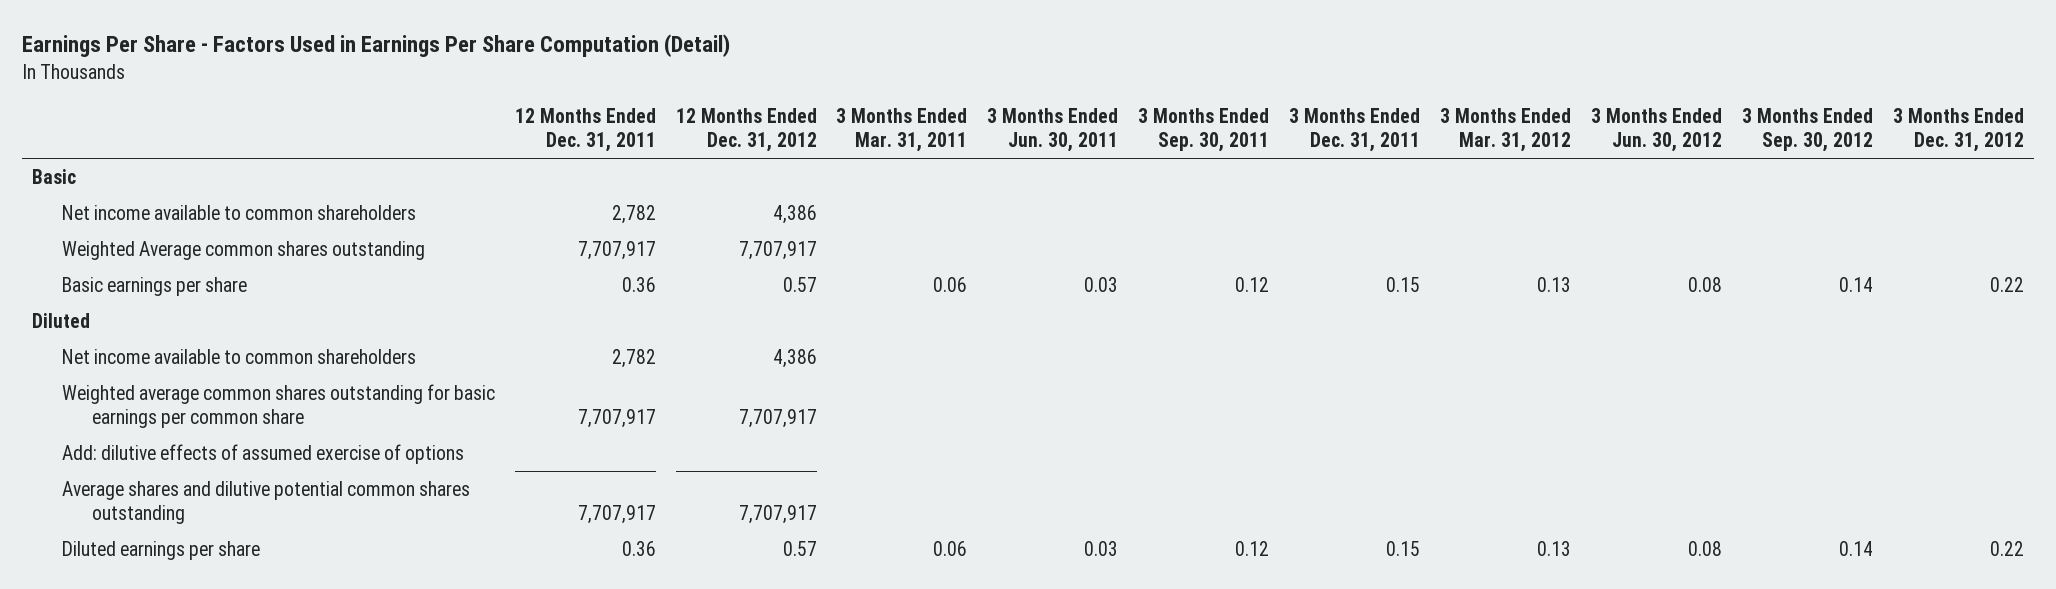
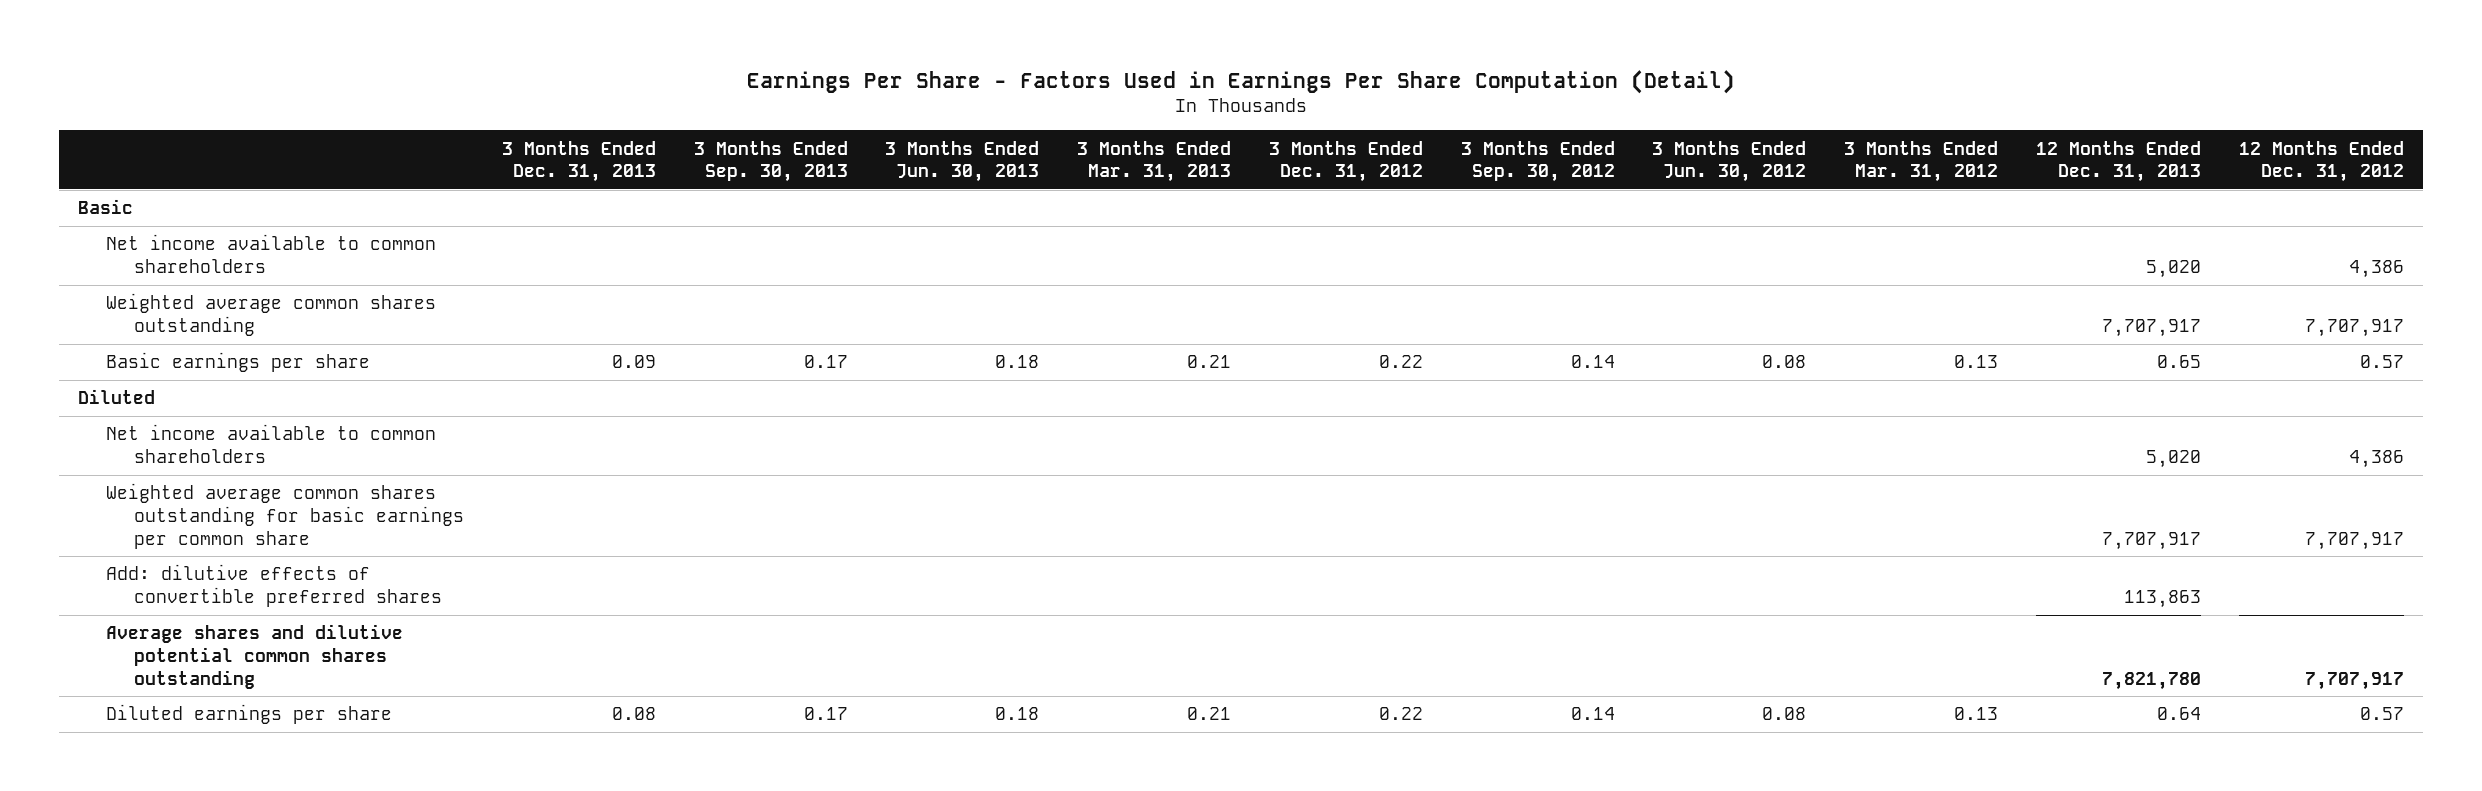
- | 12 Months Ended Dec. 31, 2011 | 12 Months Ended Dec. 31, 2012 | 3 Months Ended Mar. 31, 2011 | 3 Months Ended Jun. 30, 2011 | 3 Months Ended Sep. 30, 2011 | 3 Months Ended Dec. 31, 2011 | 3 Months Ended Mar. 31, 2012 | 3 Months Ended Jun. 30, 2012 | 3 Months Ended Sep. 30, 2012 | 3 Months Ended Dec. 31, 2012
+ | 3 Months Ended Dec. 31, 2013 | 3 Months Ended Sep. 30, 2013 | 3 Months Ended Jun. 30, 2013 | 3 Months Ended Mar. 31, 2013 | 3 Months Ended Dec. 31, 2012 | 3 Months Ended Sep. 30, 2012 | 3 Months Ended Jun. 30, 2012 | 3 Months Ended Mar. 31, 2012 | 12 Months Ended Dec. 31, 2013 | 12 Months Ended Dec. 31, 2012
- Weighted Average common shares outstanding | 7,707,917 | 7,707,917 | | | | | | | |
+ Weighted average common shares outstanding | | | | | | | | | 7,707,917 | 7,707,917
- Add: dilutive effects of assumed exercise of options
+ Add: dilutive effects of convertible preferred shares | | | | | | | | | 113,863 |

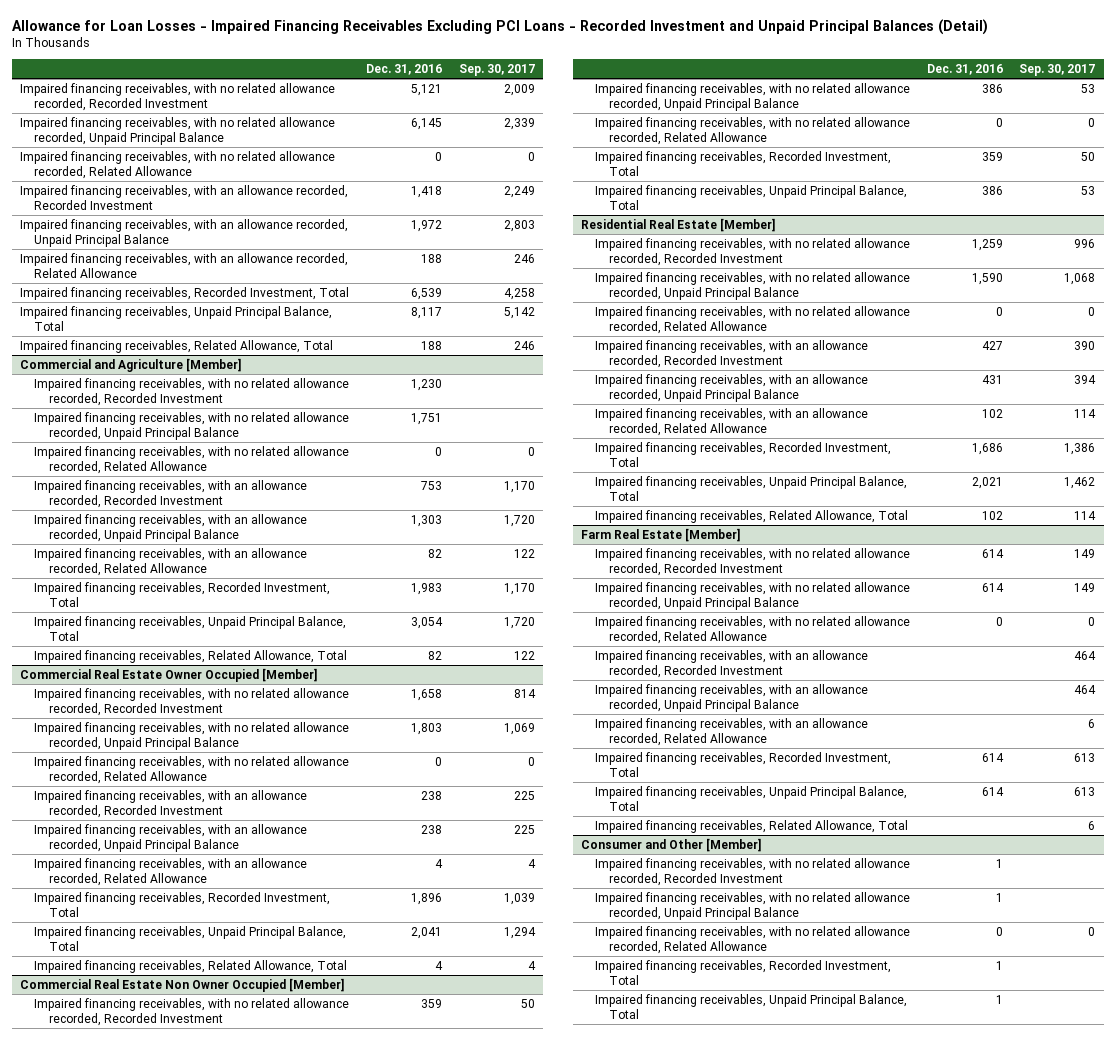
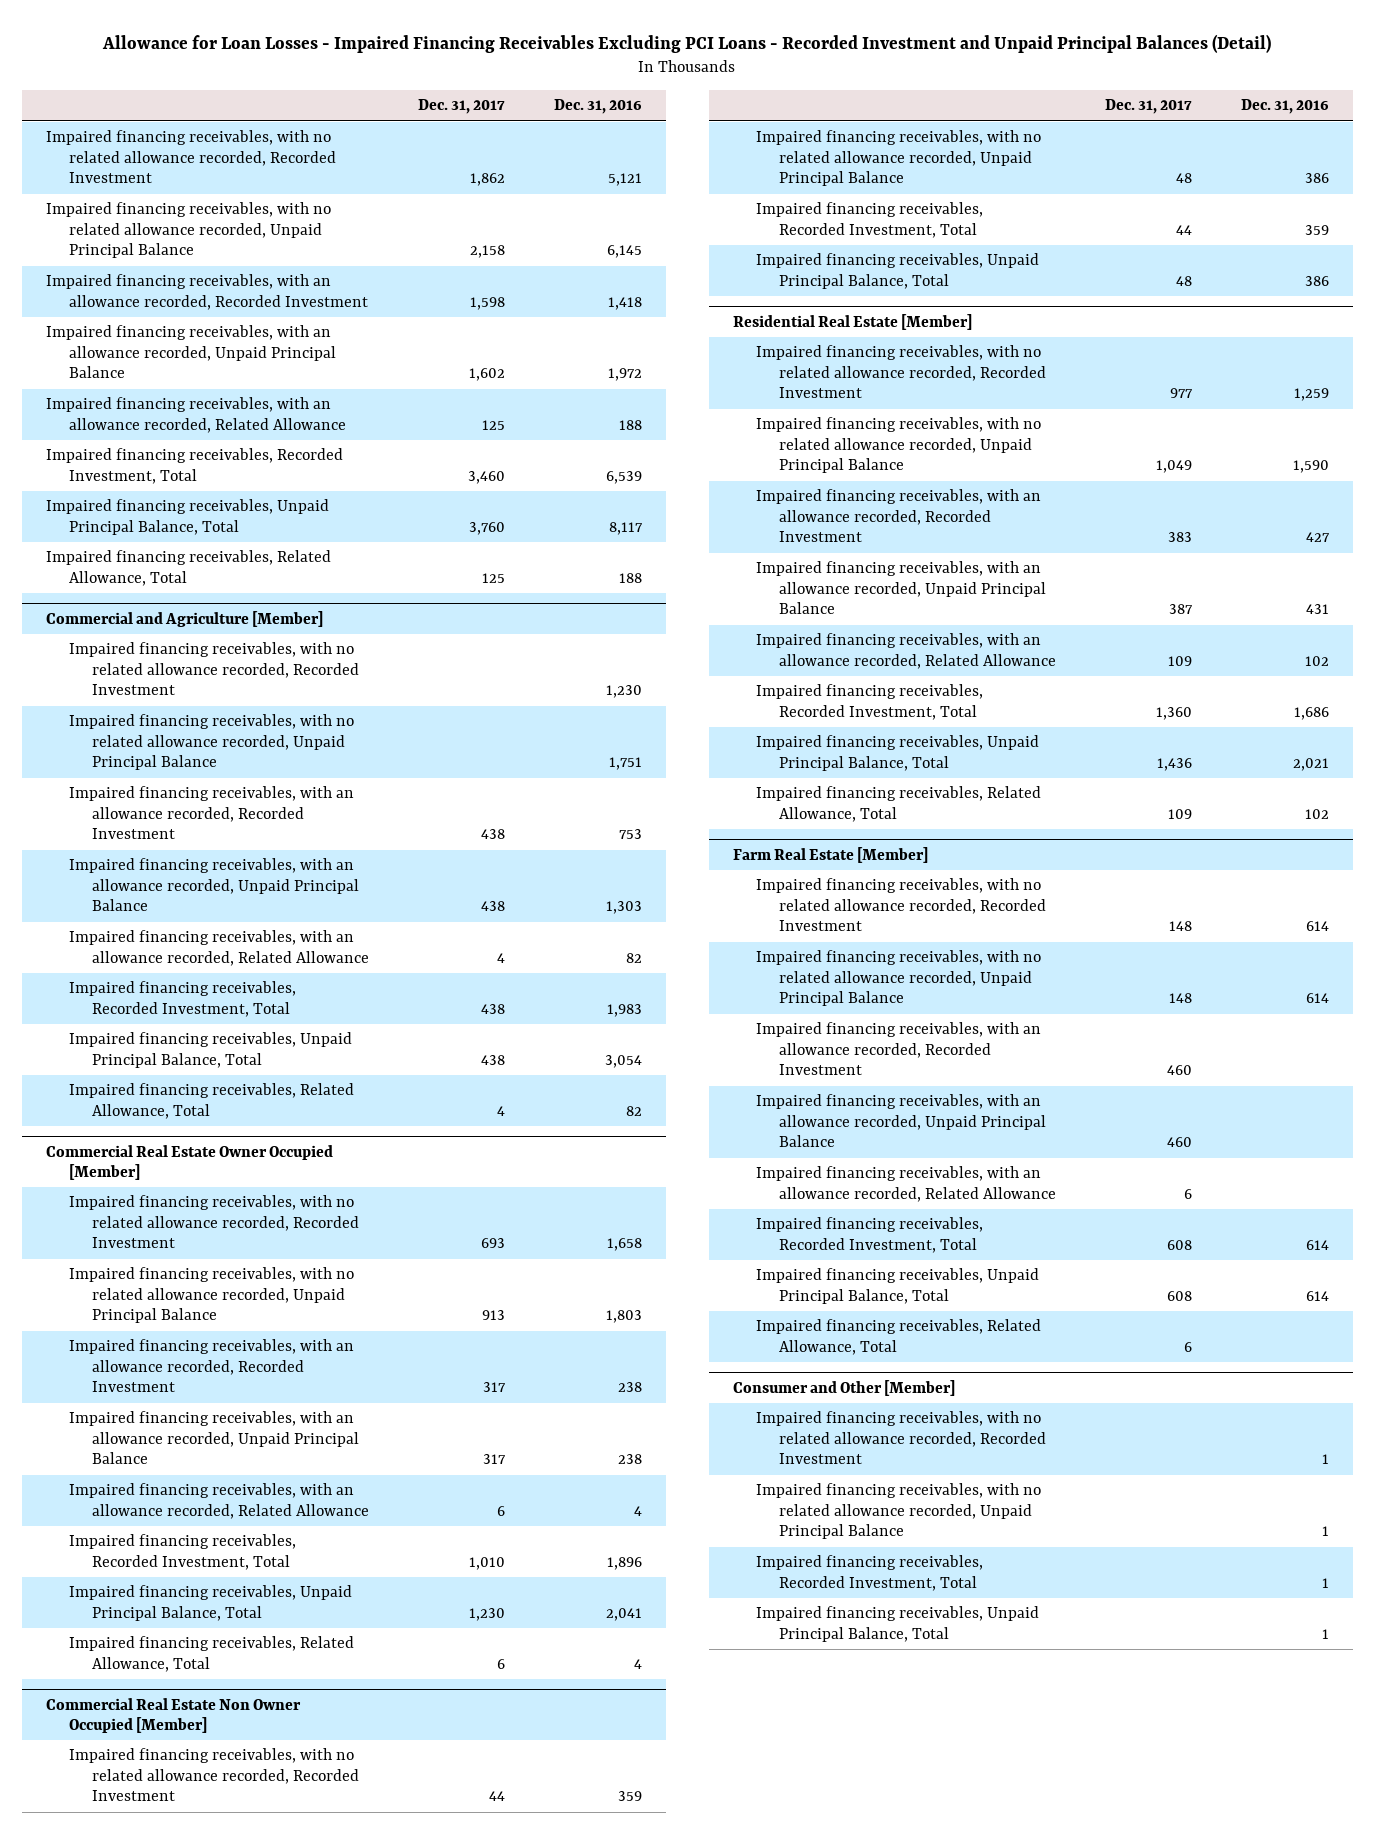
- | Dec. 31, 2016 | Sep. 30, 2017
+ | Dec. 31, 2017 | Dec. 31, 2016
- Impaired financing receivables, with no related allowance recorded, Related Allowance | 0 | 0
@ Commercial and Agriculture [Member]
- Impaired financing receivables, with no related allowance recorded, Related Allowance | 0 | 0
@ Commercial Real Estate Owner Occupied [Member]
- Impaired financing receivables, with no related allowance recorded, Related Allowance | 0 | 0
@ Commercial Real Estate Non Owner Occupied [Member]
- Impaired financing receivables, with no related allowance recorded, Related Allowance | 0 | 0
@ Residential Real Estate [Member]
- Impaired financing receivables, with no related allowance recorded, Related Allowance | 0 | 0
@ Farm Real Estate [Member]
- Impaired financing receivables, with no related allowance recorded, Related Allowance | 0 | 0
@ Consumer and Other [Member]
- Impaired financing receivables, with no related allowance recorded, Related Allowance | 0 | 0

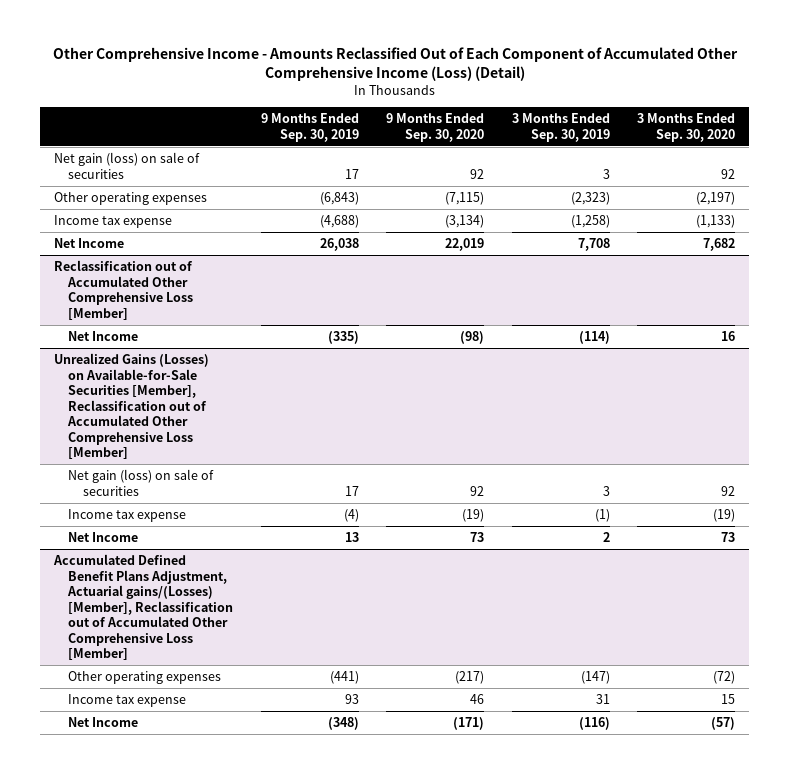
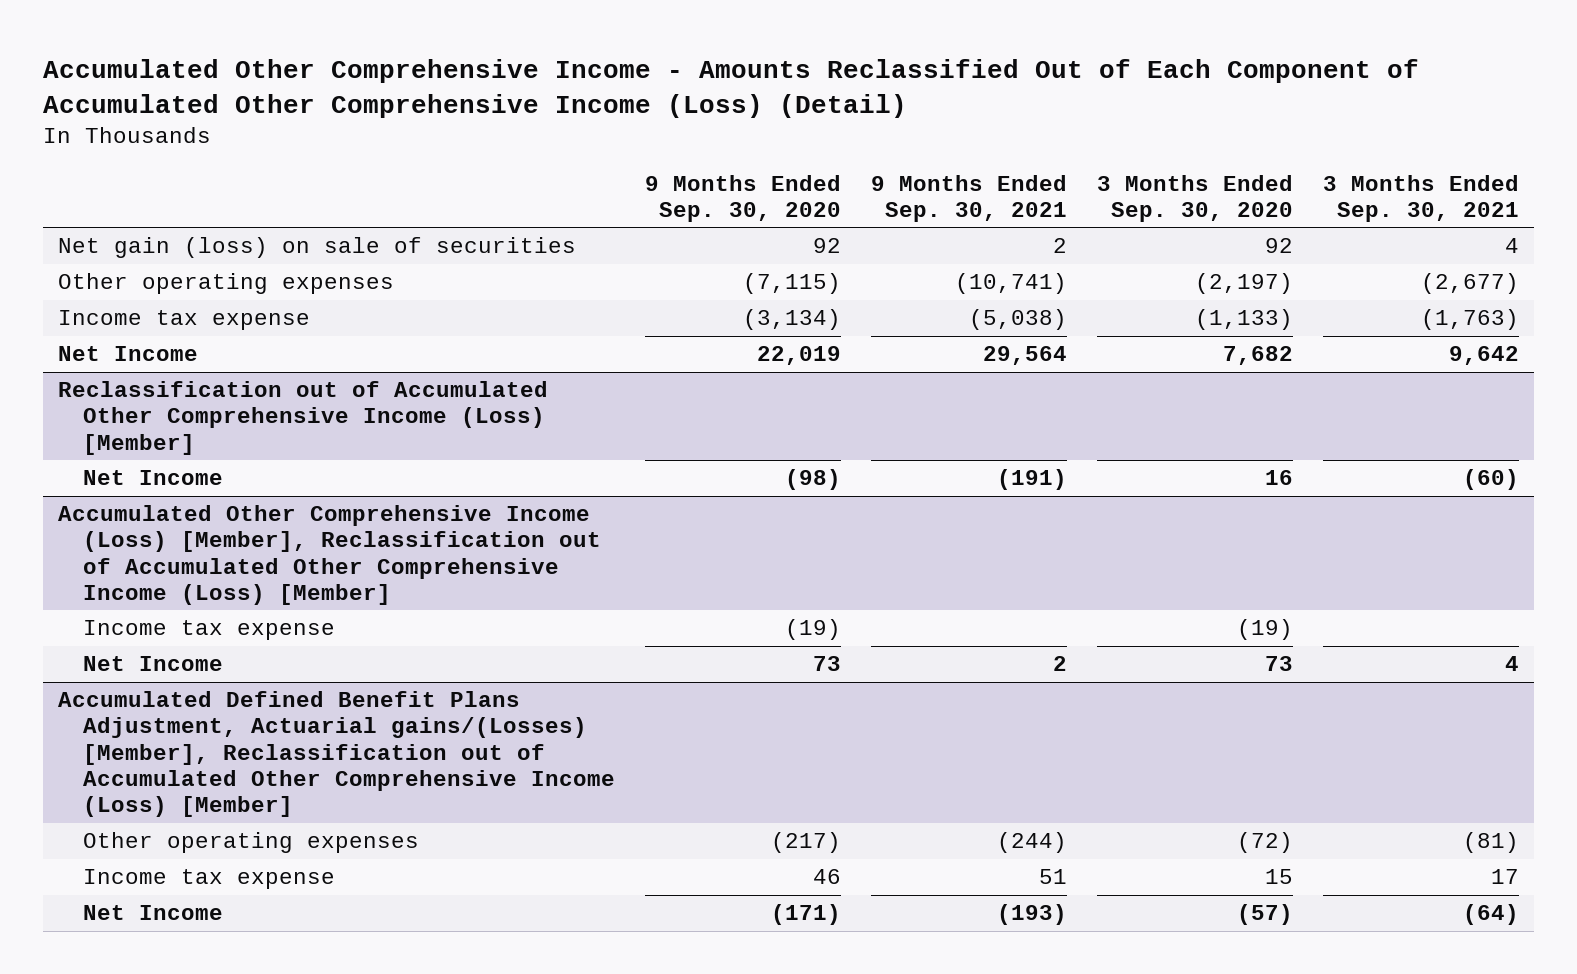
- Other Comprehensive Income - Amounts Reclassified Out of Each Component of Accumulated Other Comprehensive Income (Loss) (Detail)
+ Accumulated Other Comprehensive Income - Amounts Reclassified Out of Each Component of Accumulated Other Comprehensive Income (Loss) (Detail)
- | 9 Months Ended Sep. 30, 2019 | 9 Months Ended Sep. 30, 2020 | 3 Months Ended Sep. 30, 2019 | 3 Months Ended Sep. 30, 2020
+ | 9 Months Ended Sep. 30, 2020 | 9 Months Ended Sep. 30, 2021 | 3 Months Ended Sep. 30, 2020 | 3 Months Ended Sep. 30, 2021
- Reclassification out of Accumulated Other Comprehensive Loss [Member]
+ Reclassification out of Accumulated Other Comprehensive Income (Loss) [Member]
- Unrealized Gains (Losses) on Available-for-Sale Securities [Member], Reclassification out of Accumulated Other Comprehensive Loss [Member]
- Net gain (loss) on sale of securities | 17 | 92 | 3 | 92
+ Accumulated Other Comprehensive Income (Loss) [Member], Reclassification out of Accumulated Other Comprehensive Income (Loss) [Member]
- Accumulated Defined Benefit Plans Adjustment, Actuarial gains/(Losses) [Member], Reclassification out of Accumulated Other Comprehensive Loss [Member]
+ Accumulated Defined Benefit Plans Adjustment, Actuarial gains/(Losses) [Member], Reclassification out of Accumulated Other Comprehensive Income (Loss) [Member]

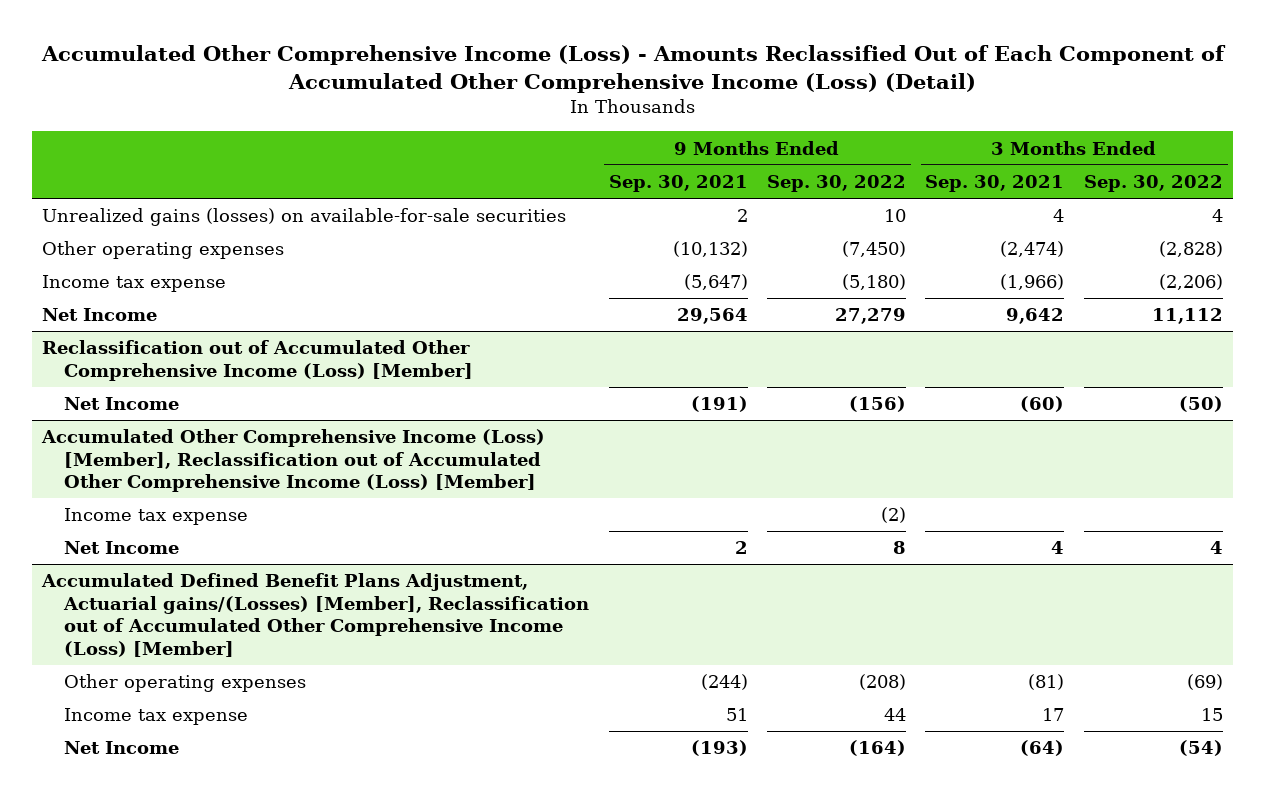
- Accumulated Other Comprehensive Income - Amounts Reclassified Out of Each Component of Accumulated Other Comprehensive Income (Loss) (Detail)
+ Accumulated Other Comprehensive Income (Loss) - Amounts Reclassified Out of Each Component of Accumulated Other Comprehensive Income (Loss) (Detail)
- | 9 Months Ended Sep. 30, 2020 | 9 Months Ended Sep. 30, 2021 | 3 Months Ended Sep. 30, 2020 | 3 Months Ended Sep. 30, 2021
+ | 9 Months Ended Sep. 30, 2021 | 9 Months Ended Sep. 30, 2022 | 3 Months Ended Sep. 30, 2021 | 3 Months Ended Sep. 30, 2022
- Net gain (loss) on sale of securities | 92 | 2 | 92 | 4
- Other operating expenses | (7,115) | (10,741) | (2,197) | (2,677)
- Income tax expense | (3,134) | (5,038) | (1,133) | (1,763)
+ Unrealized gains (losses) on available-for-sale securities | 2 | 10 | 4 | 4
+ Other operating expenses | (10,132) | (7,450) | (2,474) | (2,828)
+ Income tax expense | (5,647) | (5,180) | (1,966) | (2,206)

